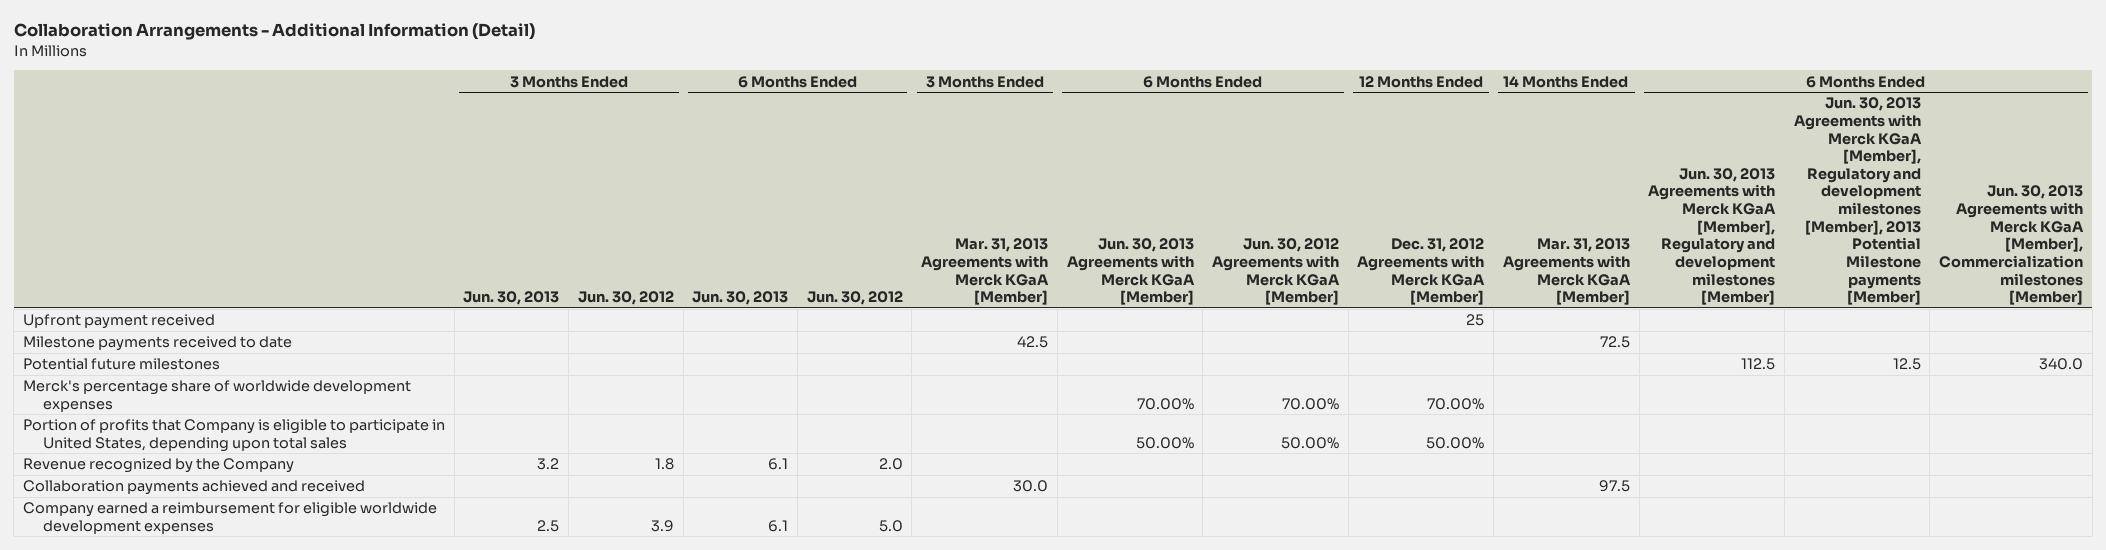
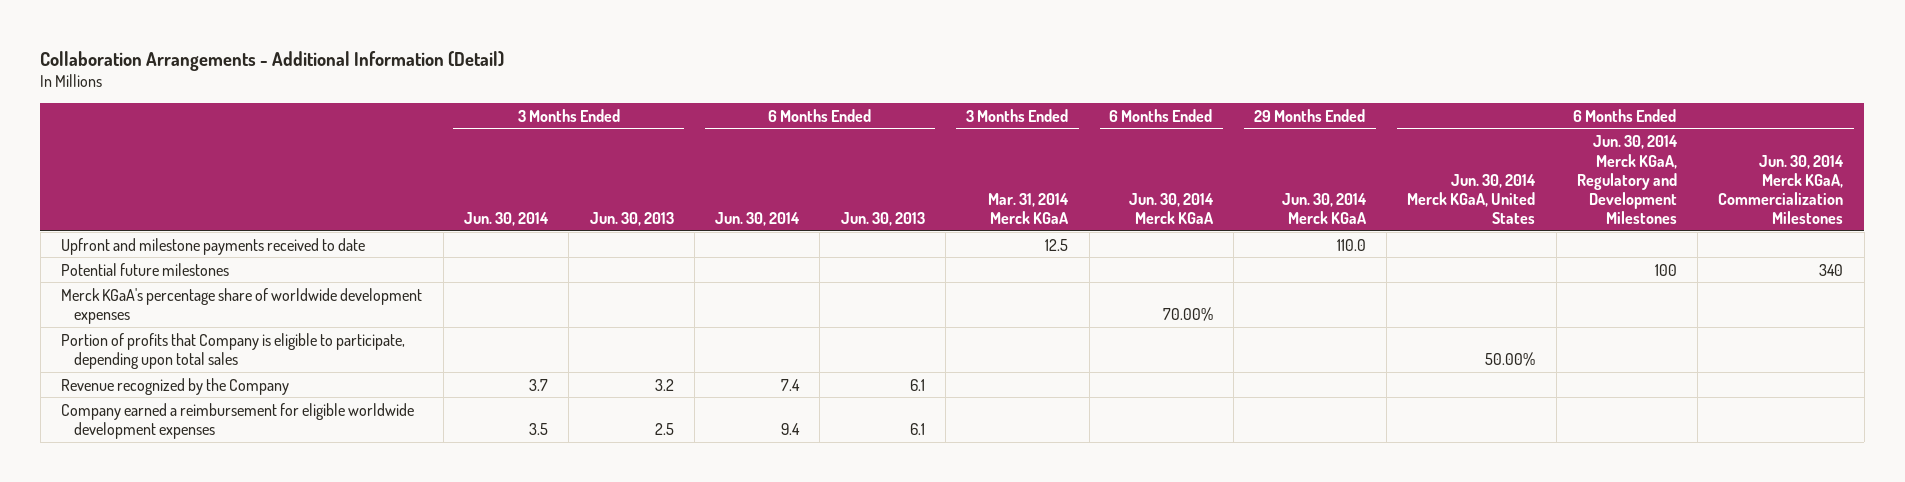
- | 3 Months Ended Jun. 30, 2013 | 3 Months Ended Jun. 30, 2012 | 6 Months Ended Jun. 30, 2013 | 6 Months Ended Jun. 30, 2012 | 3 Months Ended Mar. 31, 2013 Agreements with Merck KGaA [Member] | 6 Months Ended Jun. 30, 2013 Agreements with Merck KGaA [Member] | 6 Months Ended Jun. 30, 2012 Agreements with Merck KGaA [Member] | 12 Months Ended Dec. 31, 2012 Agreements with Merck KGaA [Member] | 14 Months Ended Mar. 31, 2013 Agreements with Merck KGaA [Member] | 6 Months Ended Jun. 30, 2013 Agreements with Merck KGaA [Member], Regulatory and development milestones [Member] | 6 Months Ended Jun. 30, 2013 Agreements with Merck KGaA [Member], Regulatory and development milestones [Member], 2013 Potential Milestone payments [Member] | 6 Months Ended Jun. 30, 2013 Agreements with Merck KGaA [Member], Commercialization milestones [Member]
+ | 3 Months Ended Jun. 30, 2014 | 3 Months Ended Jun. 30, 2013 | 6 Months Ended Jun. 30, 2014 | 6 Months Ended Jun. 30, 2013 | 3 Months Ended Mar. 31, 2014 Merck KGaA | 6 Months Ended Jun. 30, 2014 Merck KGaA | 29 Months Ended Jun. 30, 2014 Merck KGaA | 6 Months Ended Jun. 30, 2014 Merck KGaA, United States | 6 Months Ended Jun. 30, 2014 Merck KGaA, Regulatory and Development Milestones | 6 Months Ended Jun. 30, 2014 Merck KGaA, Commercialization Milestones
- Upfront payment received | | | | | | | | 25 | | | |
- Milestone payments received to date | | | | | 42.5 | | | | 72.5 | | |
+ Upfront and milestone payments received to date | | | | | 12.5 | | 110.0 | | |
- Merck's percentage share of worldwide development expenses | | | | | | 70.00% | 70.00% | 70.00% | | | |
- Portion of profits that Company is eligible to participate in United States, depending upon total sales | | | | | | 50.00% | 50.00% | 50.00% | | | |
+ Merck KGaA's percentage share of worldwide development expenses | | | | | | 70.00% | | | |
+ Portion of profits that Company is eligible to participate, depending upon total sales | | | | | | | | 50.00% | |
- Collaboration payments achieved and received | | | | | 30.0 | | | | 97.5 | | |

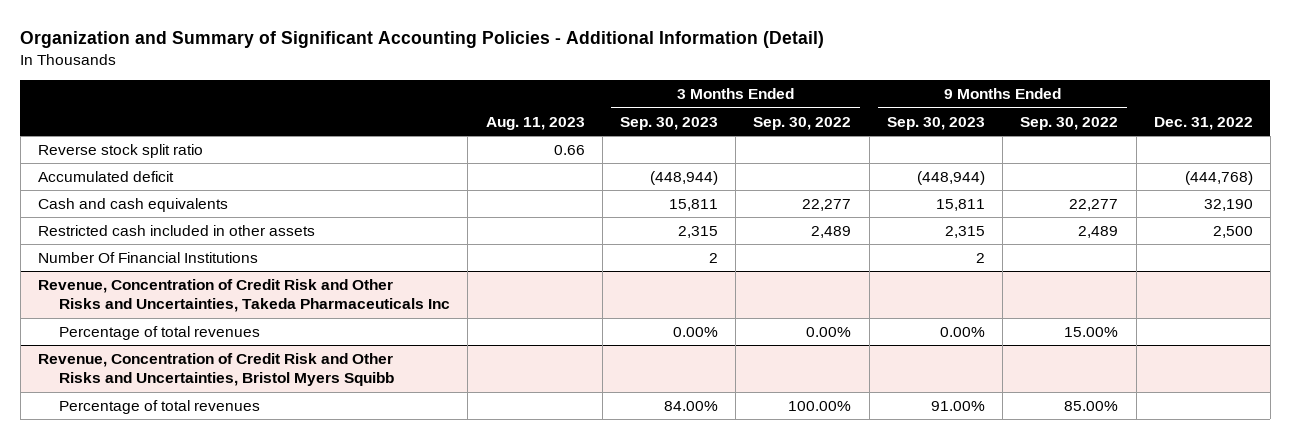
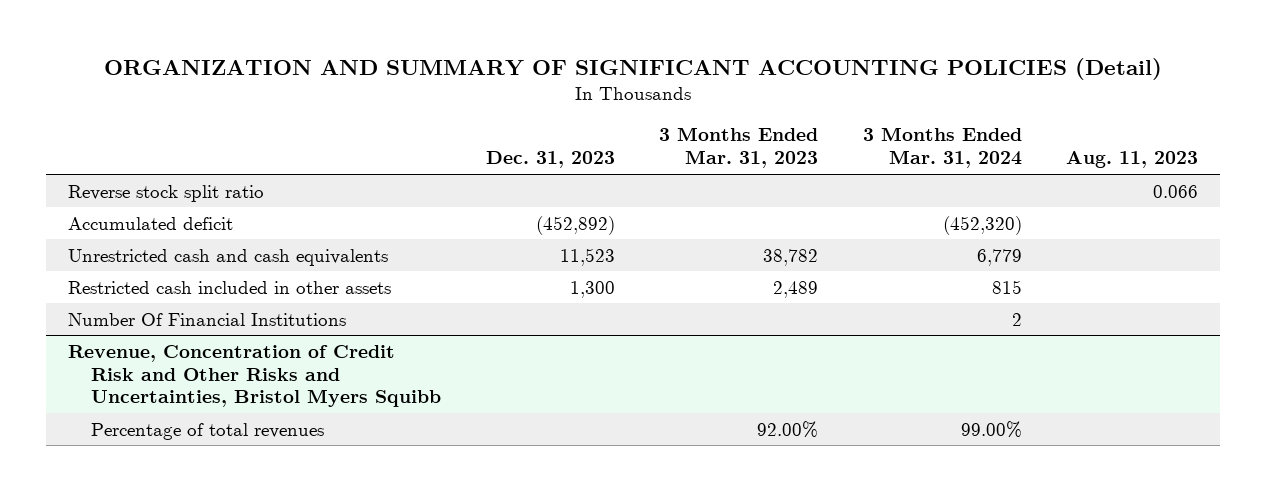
- Organization and Summary of Significant Accounting Policies - Additional Information (Detail)
+ ORGANIZATION AND SUMMARY OF SIGNIFICANT ACCOUNTING POLICIES (Detail)
- | Aug. 11, 2023 | 3 Months Ended Sep. 30, 2023 | 3 Months Ended Sep. 30, 2022 | 9 Months Ended Sep. 30, 2023 | 9 Months Ended Sep. 30, 2022 | Dec. 31, 2022
+ | Dec. 31, 2023 | 3 Months Ended Mar. 31, 2023 | 3 Months Ended Mar. 31, 2024 | Aug. 11, 2023
- Reverse stock split ratio | 0.66 | | | | |
+ Reverse stock split ratio | | | | 0.066
- Cash and cash equivalents | | 15,811 | 22,277 | 15,811 | 22,277 | 32,190
+ Unrestricted cash and cash equivalents | 11,523 | 38,782 | 6,779 |
- Revenue, Concentration of Credit Risk and Other Risks and Uncertainties, Takeda Pharmaceuticals Inc
- Percentage of total revenues | | 0.00% | 0.00% | 0.00% | 15.00% |

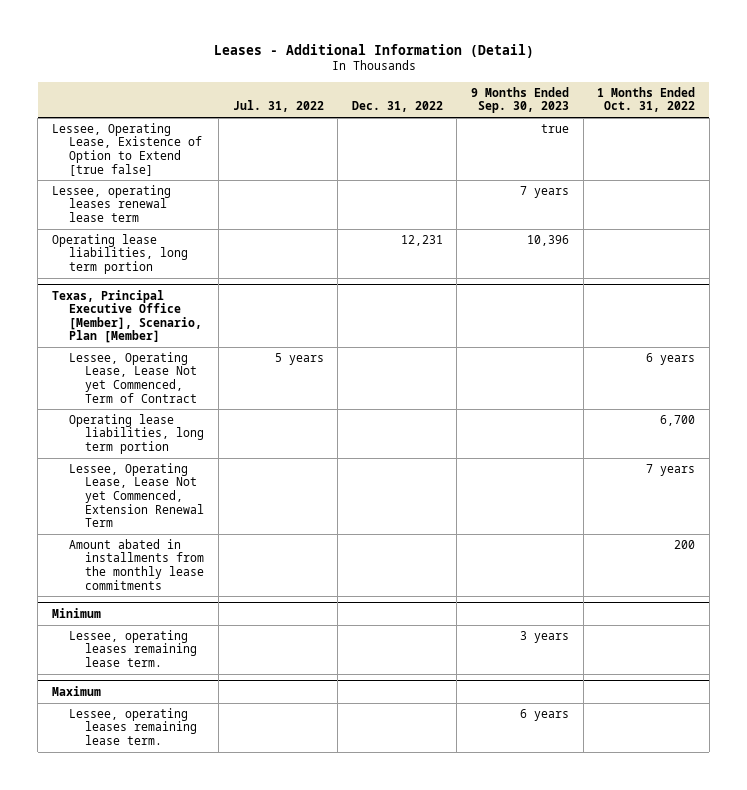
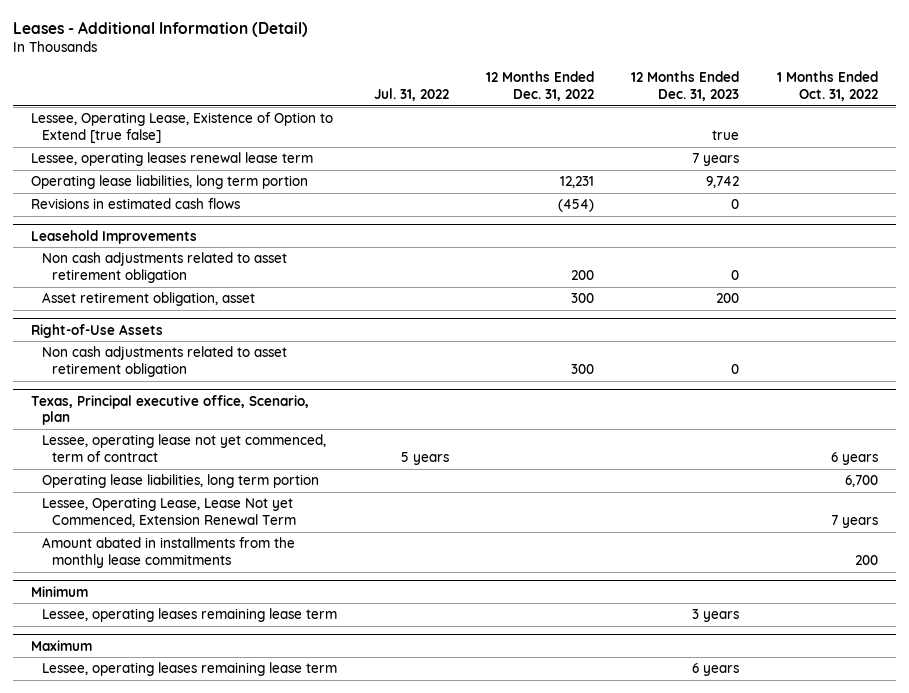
- | Jul. 31, 2022 | Dec. 31, 2022 | 9 Months Ended Sep. 30, 2023 | 1 Months Ended Oct. 31, 2022
+ | Jul. 31, 2022 | 12 Months Ended Dec. 31, 2022 | 12 Months Ended Dec. 31, 2023 | 1 Months Ended Oct. 31, 2022
- Texas, Principal Executive Office [Member], Scenario, Plan [Member]
- Lessee, Operating Lease, Lease Not yet Commenced, Term of Contract | 5 years | | | 6 years
+ Revisions in estimated cash flows | | (454) | 0 |
+ Leasehold Improvements
+ Non cash adjustments related to asset retirement obligation | | 200 | 0 |
+ Asset retirement obligation, asset | | 300 | 200 |
+ Right-of-Use Assets
+ Non cash adjustments related to asset retirement obligation | | 300 | 0 |
+ Texas, Principal executive office, Scenario, plan
+ Lessee, operating lease not yet commenced, term of contract | 5 years | | | 6 years
@ Minimum
- Lessee, operating leases remaining lease term. | | | 3 years |
+ Lessee, operating leases remaining lease term | | | 3 years |
@ Maximum
- Lessee, operating leases remaining lease term. | | | 6 years |
+ Lessee, operating leases remaining lease term | | | 6 years |

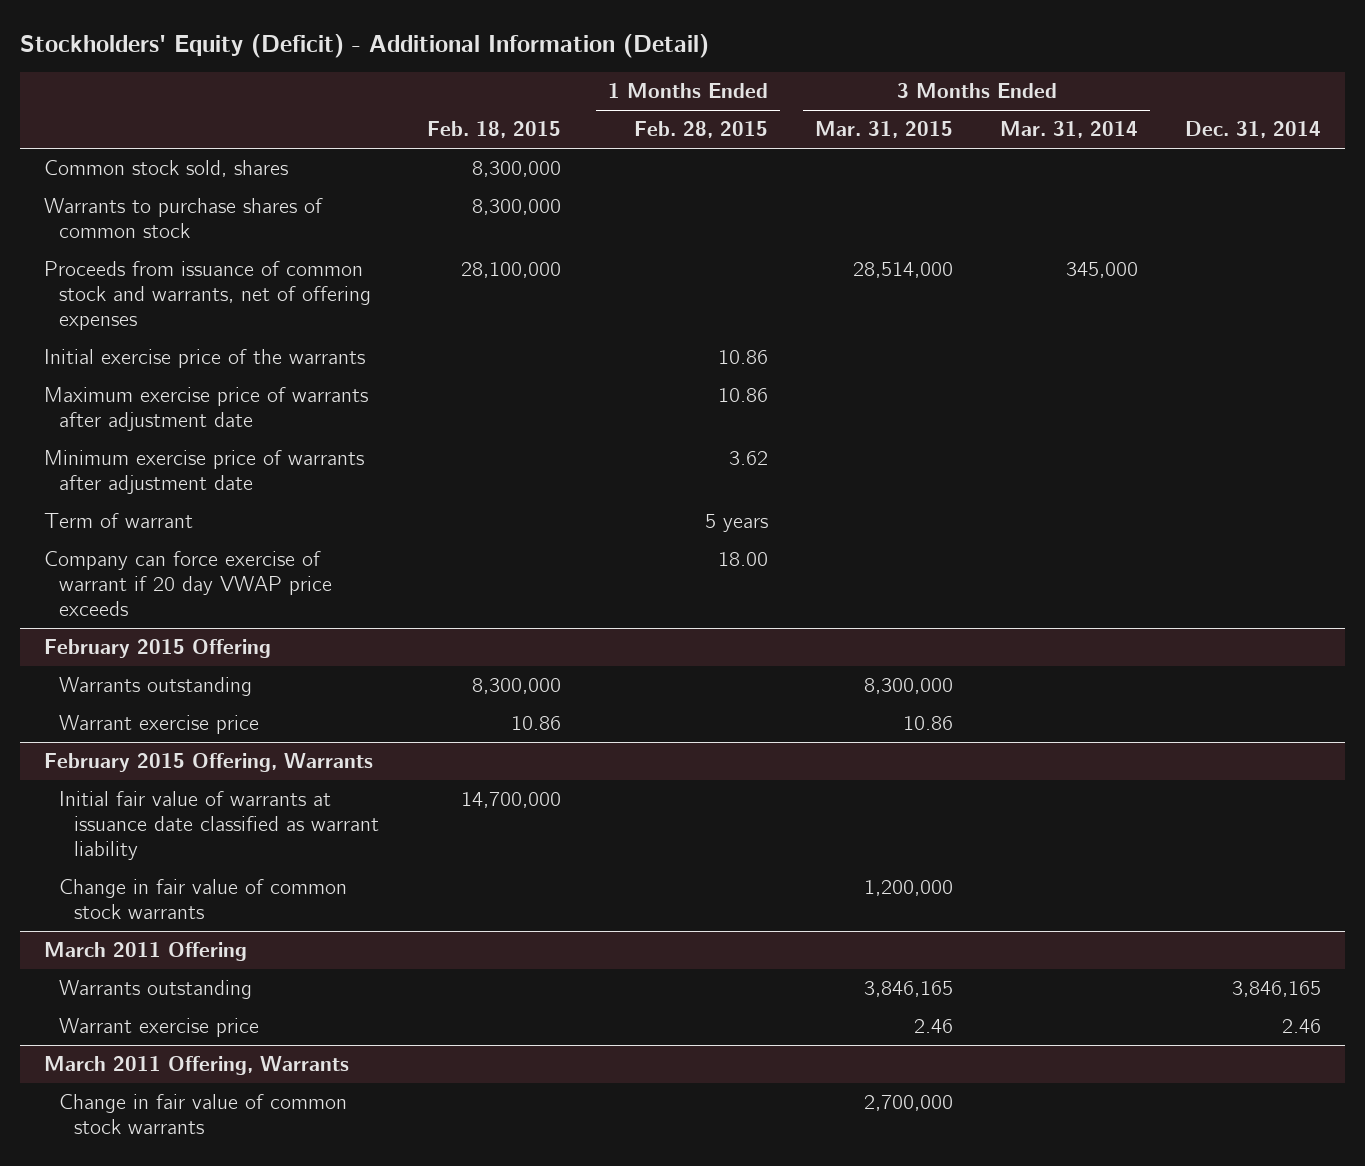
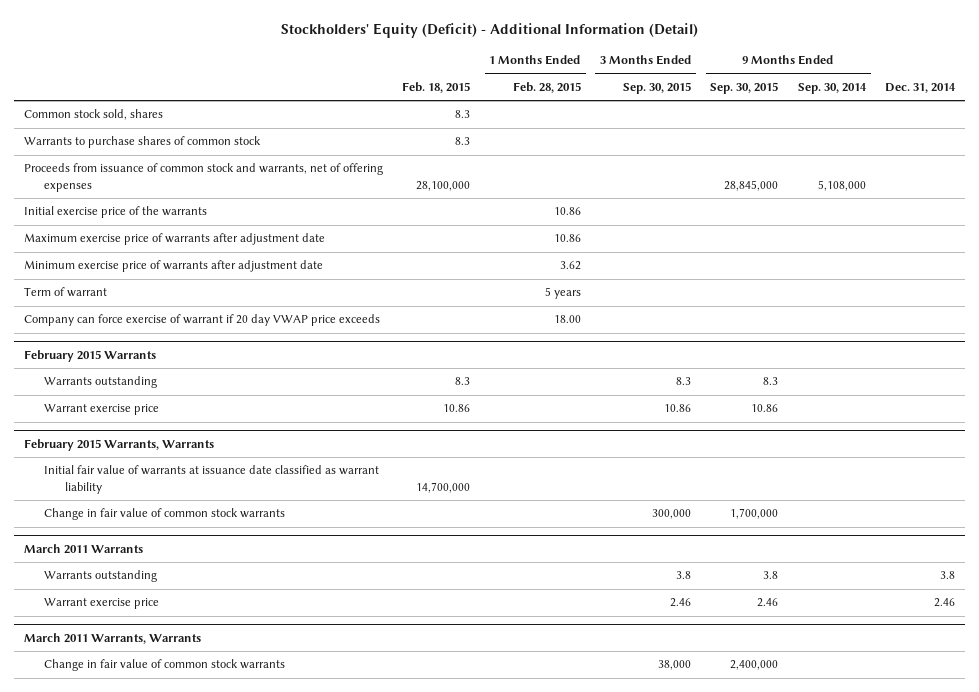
- | Feb. 18, 2015 | 1 Months Ended Feb. 28, 2015 | 3 Months Ended Mar. 31, 2015 | 3 Months Ended Mar. 31, 2014 | Dec. 31, 2014
+ | Feb. 18, 2015 | 1 Months Ended Feb. 28, 2015 | 3 Months Ended Sep. 30, 2015 | 9 Months Ended Sep. 30, 2015 | 9 Months Ended Sep. 30, 2014 | Dec. 31, 2014
- Common stock sold, shares | 8,300,000 | | | |
- Warrants to purchase shares of common stock | 8,300,000 | | | |
+ Common stock sold, shares | 8.3 | | | | |
+ Warrants to purchase shares of common stock | 8.3 | | | | |
- February 2015 Offering
- Warrants outstanding | 8,300,000 | | 8,300,000 | |
+ February 2015 Warrants
+ Warrants outstanding | 8.3 | | 8.3 | 8.3 | |
- February 2015 Offering, Warrants
+ February 2015 Warrants, Warrants
- March 2011 Offering
- Warrants outstanding | | | 3,846,165 | | 3,846,165
+ March 2011 Warrants
+ Warrants outstanding | | | 3.8 | 3.8 | | 3.8
- March 2011 Offering, Warrants
+ March 2011 Warrants, Warrants

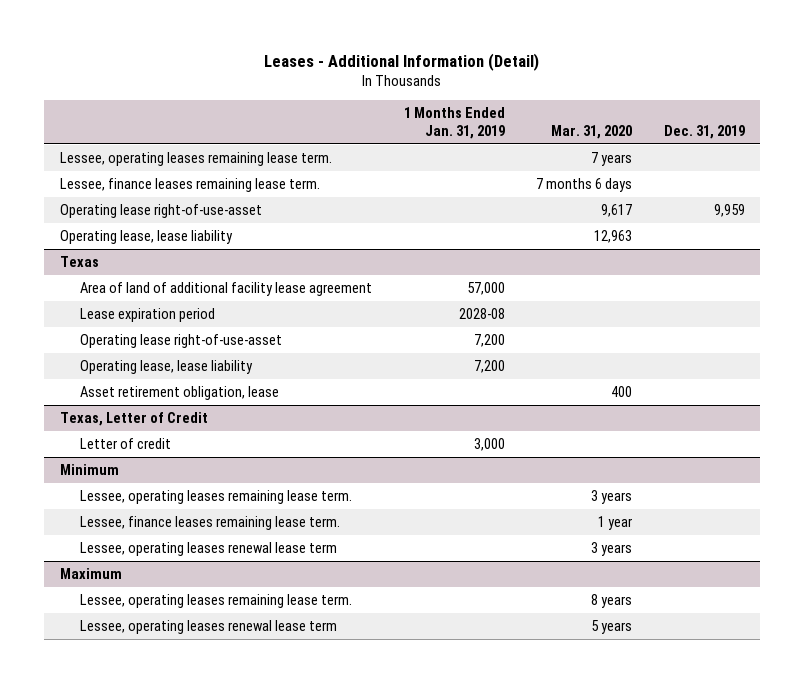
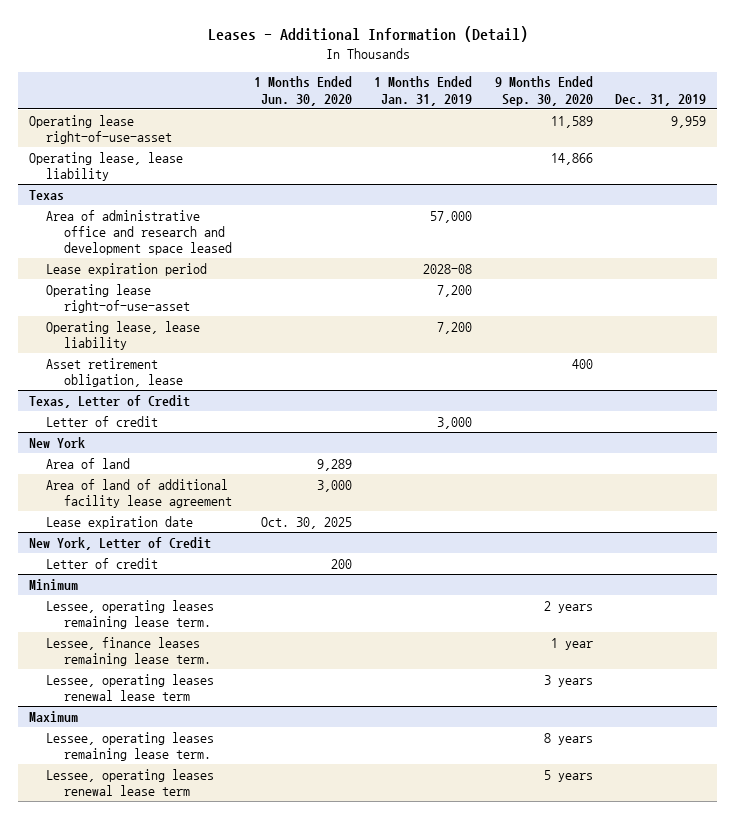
- | 1 Months Ended Jan. 31, 2019 | Mar. 31, 2020 | Dec. 31, 2019
+ | 1 Months Ended Jun. 30, 2020 | 1 Months Ended Jan. 31, 2019 | 9 Months Ended Sep. 30, 2020 | Dec. 31, 2019
- Lessee, operating leases remaining lease term. | | 7 years |
- Lessee, finance leases remaining lease term. | | 7 months 6 days |
@ Texas
- Area of land of additional facility lease agreement | 57,000 | |
+ Area of administrative office and research and development space leased | | 57,000 | |
+ New York
+ Area of land | 9,289 | | |
+ Area of land of additional facility lease agreement | 3,000 | | |
+ Lease expiration date | Oct. 30, 2025 | | |
+ New York, Letter of Credit
+ Letter of credit | 200 | | |

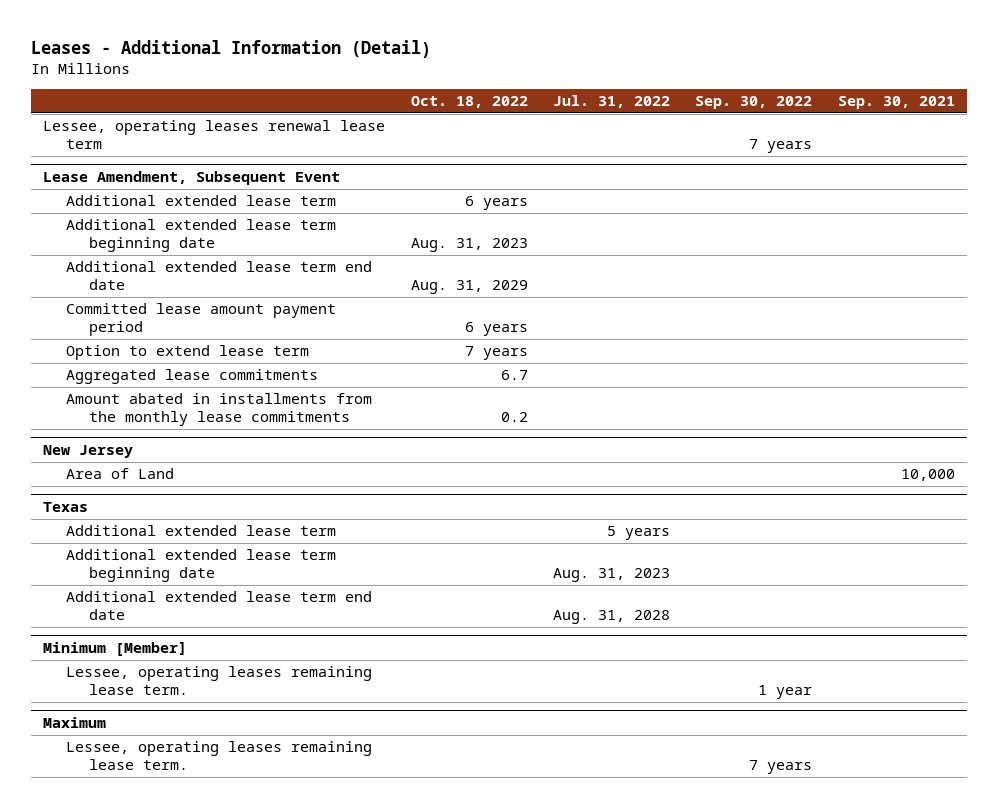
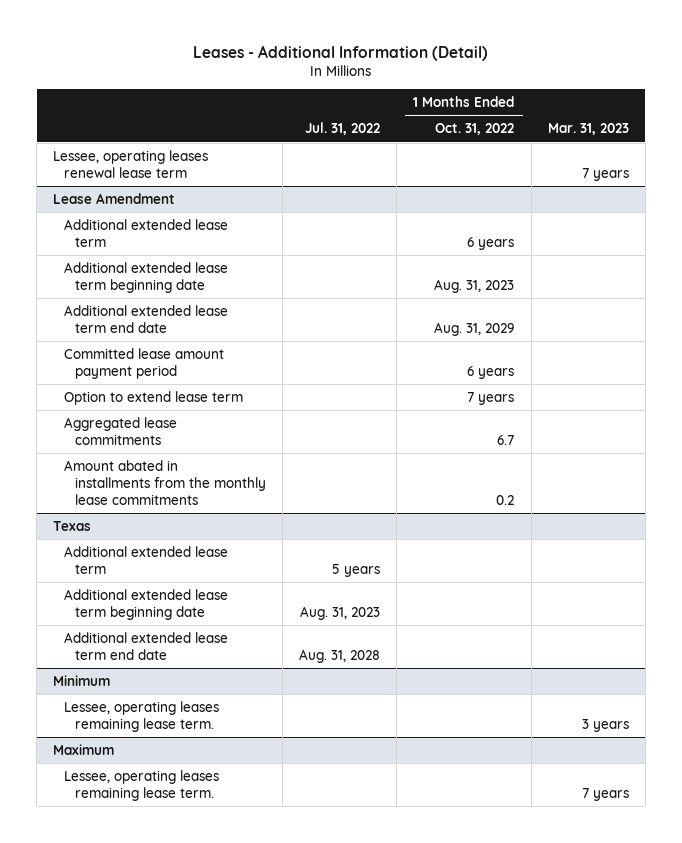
- | Oct. 18, 2022 | Jul. 31, 2022 | Sep. 30, 2022 | Sep. 30, 2021
+ | Jul. 31, 2022 | 1 Months Ended Oct. 31, 2022 | Mar. 31, 2023
- Lease Amendment, Subsequent Event
+ Lease Amendment
- New Jersey
- Area of Land | | | | 10,000
- Minimum [Member]
+ Minimum

